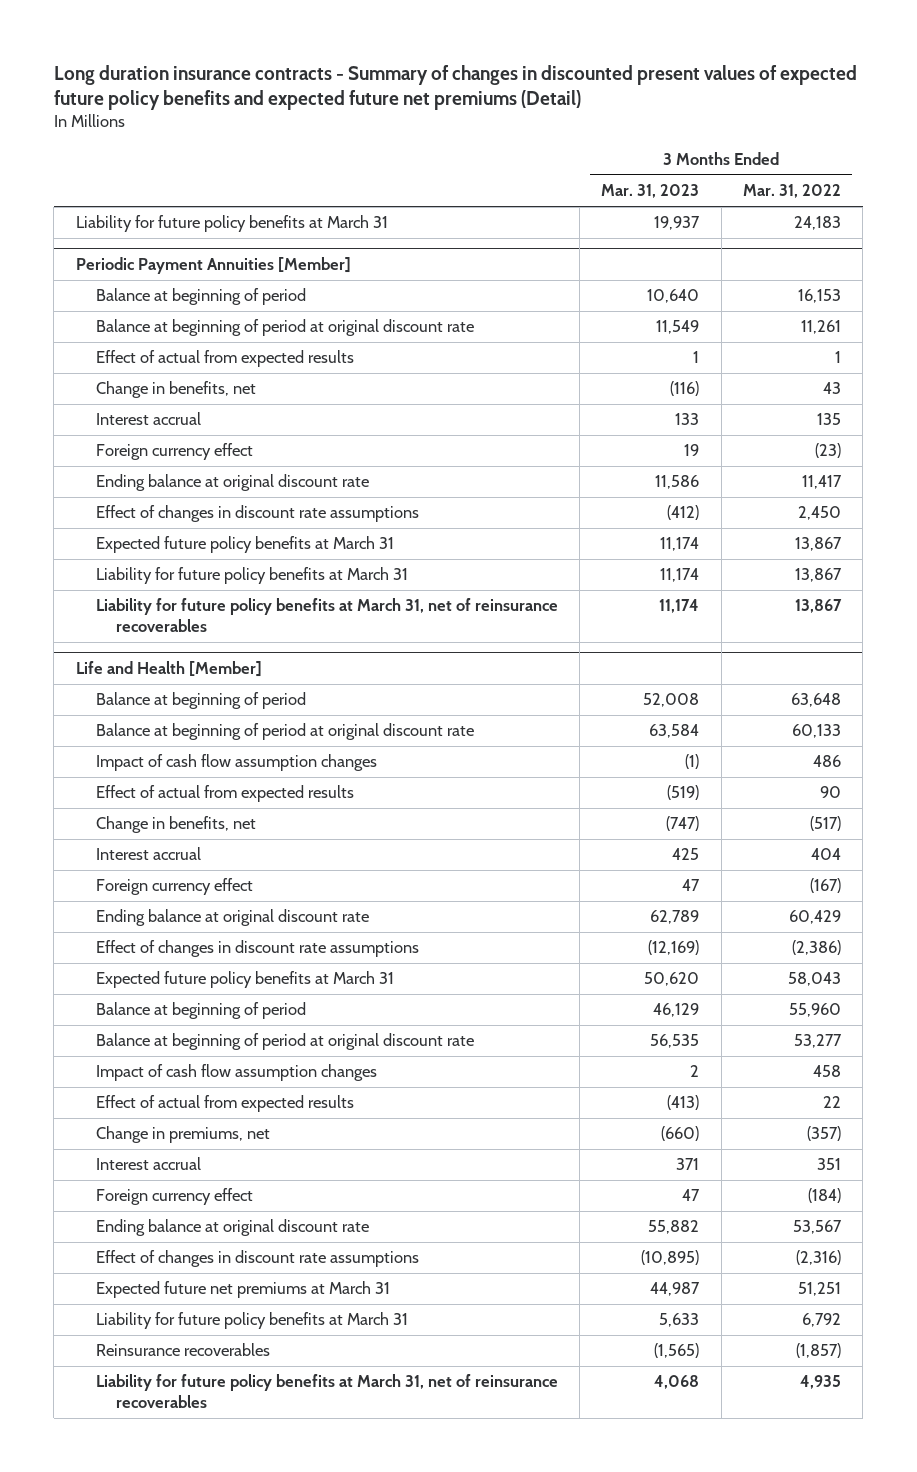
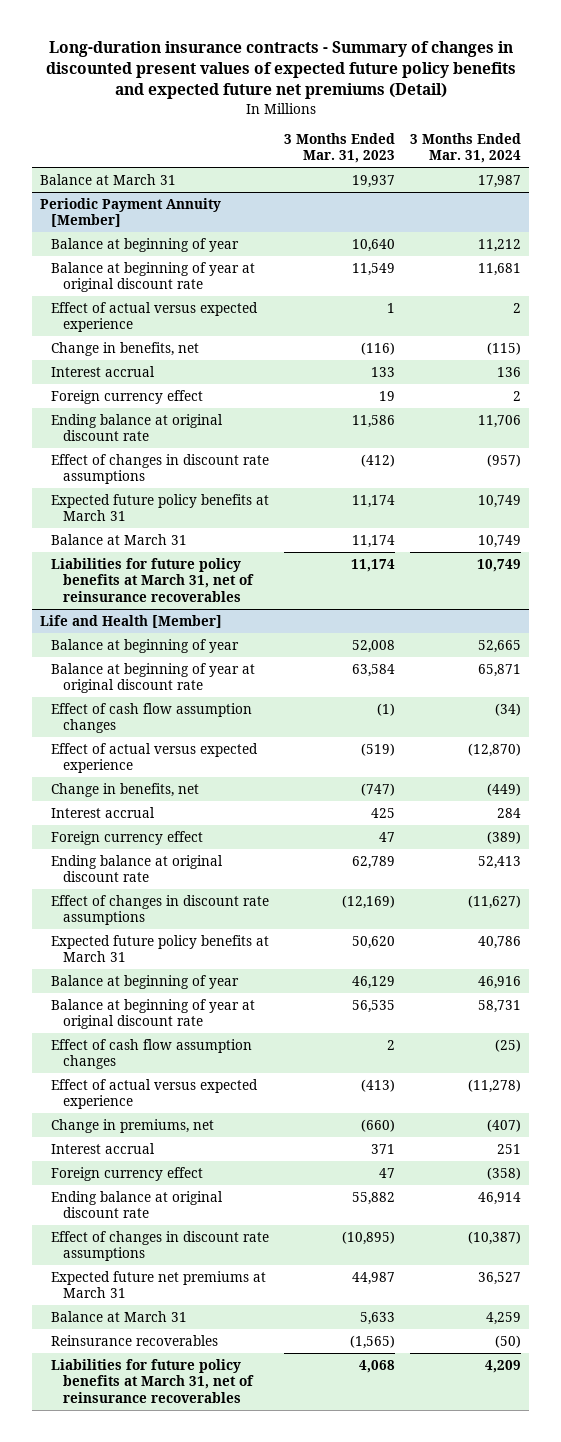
- Long duration insurance contracts - Summary of changes in discounted present values of expected future policy benefits and expected future net premiums (Detail)
+ Long-duration insurance contracts - Summary of changes in discounted present values of expected future policy benefits and expected future net premiums (Detail)
- | 3 Months Ended Mar. 31, 2023 | 3 Months Ended Mar. 31, 2022
+ | 3 Months Ended Mar. 31, 2023 | 3 Months Ended Mar. 31, 2024
- Liability for future policy benefits at March 31 | 19,937 | 24,183
- Periodic Payment Annuities [Member]
- Balance at beginning of period | 10,640 | 16,153
- Balance at beginning of period at original discount rate | 11,549 | 11,261
- Effect of actual from expected results | 1 | 1
+ Balance at March 31 | 19,937 | 17,987
+ Periodic Payment Annuity [Member]
+ Balance at beginning of year | 10,640 | 11,212
+ Balance at beginning of year at original discount rate | 11,549 | 11,681
+ Effect of actual versus expected experience | 1 | 2
- Liability for future policy benefits at March 31 | 11,174 | 13,867
- Liability for future policy benefits at March 31, net of reinsurance recoverables | 11,174 | 13,867
+ Balance at March 31 | 11,174 | 10,749
+ Liabilities for future policy benefits at March 31, net of reinsurance recoverables | 11,174 | 10,749
@ Life and Health [Member]
- Balance at beginning of period | 52,008 | 63,648
- Balance at beginning of period at original discount rate | 63,584 | 60,133
- Impact of cash flow assumption changes | (1) | 486
- Effect of actual from expected results | (519) | 90
+ Balance at beginning of year | 52,008 | 52,665
+ Balance at beginning of year at original discount rate | 63,584 | 65,871
+ Effect of cash flow assumption changes | (1) | (34)
+ Effect of actual versus expected experience | (519) | (12,870)
- Balance at beginning of period | 46,129 | 55,960
- Balance at beginning of period at original discount rate | 56,535 | 53,277
- Impact of cash flow assumption changes | 2 | 458
- Effect of actual from expected results | (413) | 22
+ Balance at beginning of year | 46,129 | 46,916
+ Balance at beginning of year at original discount rate | 56,535 | 58,731
+ Effect of cash flow assumption changes | 2 | (25)
+ Effect of actual versus expected experience | (413) | (11,278)
- Liability for future policy benefits at March 31 | 5,633 | 6,792
+ Balance at March 31 | 5,633 | 4,259
- Liability for future policy benefits at March 31, net of reinsurance recoverables | 4,068 | 4,935
+ Liabilities for future policy benefits at March 31, net of reinsurance recoverables | 4,068 | 4,209

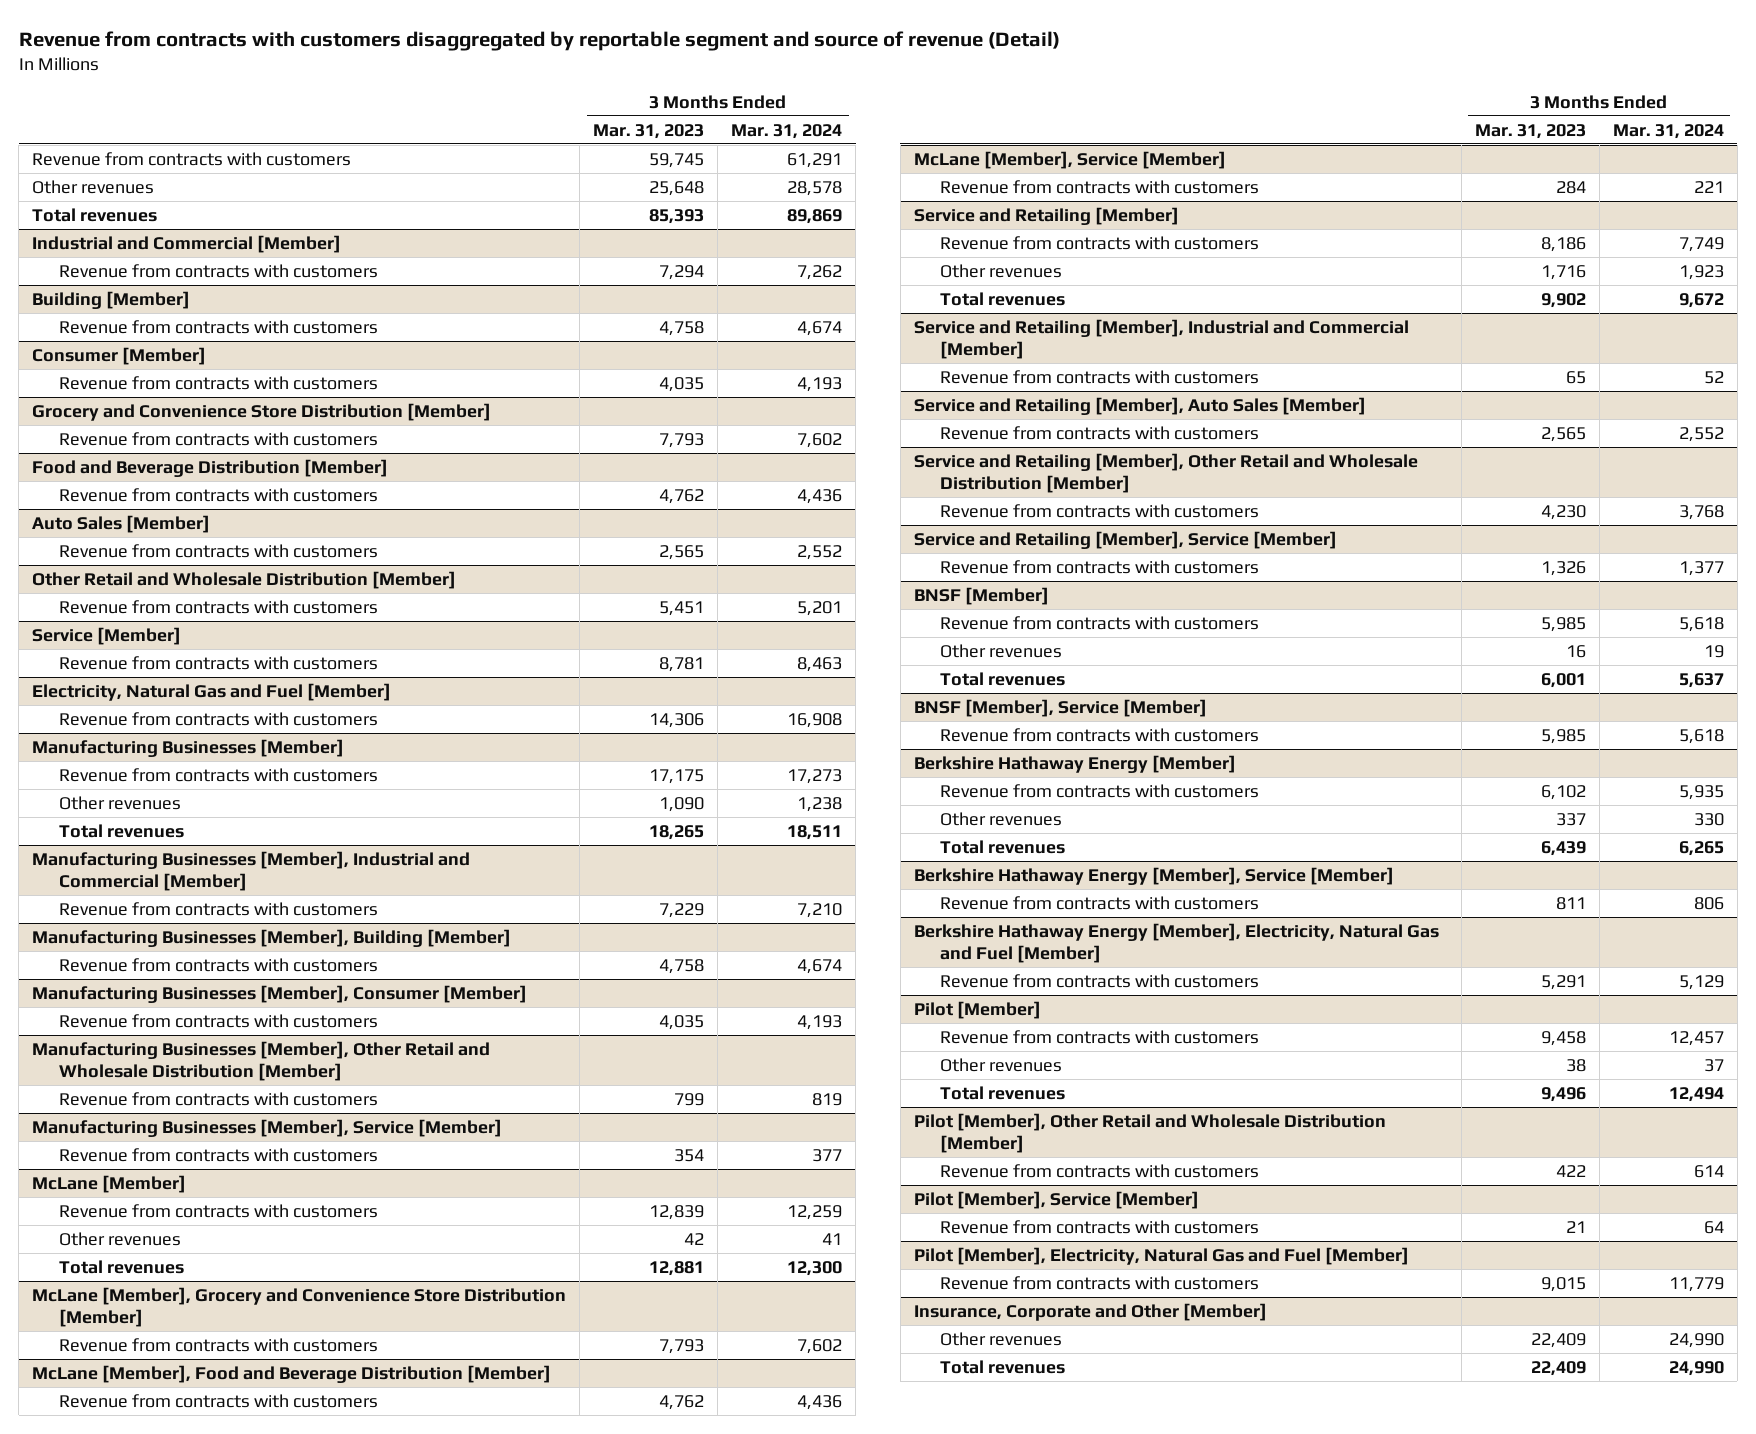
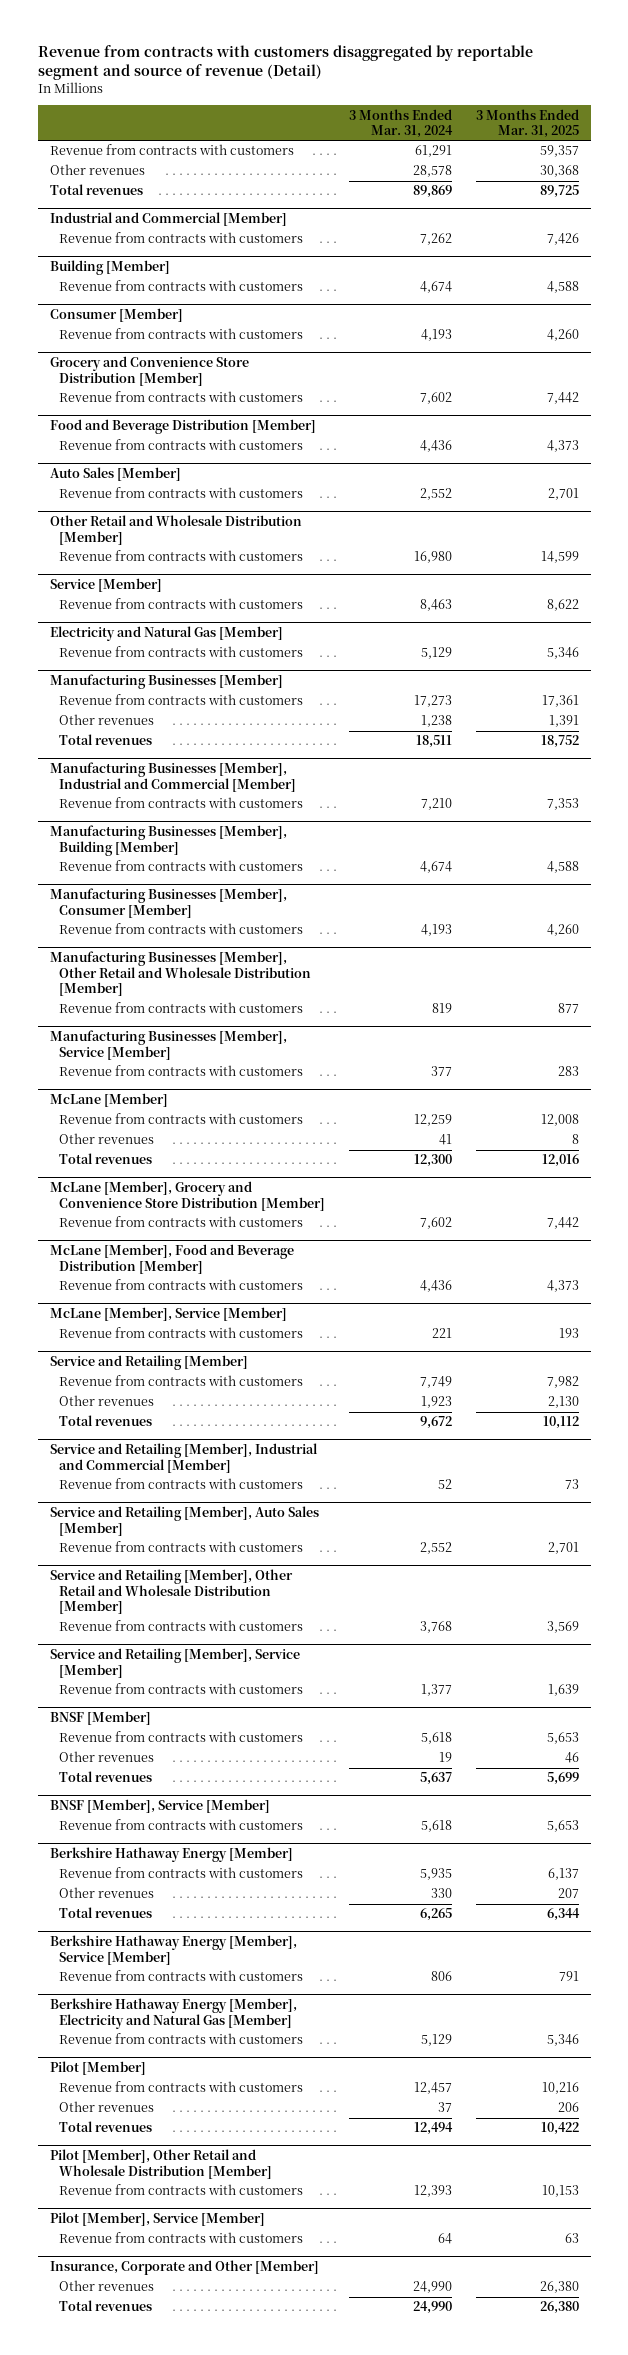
- | 3 Months Ended Mar. 31, 2023 | 3 Months Ended Mar. 31, 2024
+ | 3 Months Ended Mar. 31, 2024 | 3 Months Ended Mar. 31, 2025
@ Other Retail and Wholesale Distribution [Member]
- Revenue from contracts with customers | 5,451 | 5,201
+ Revenue from contracts with customers | 16,980 | 14,599
- Electricity, Natural Gas and Fuel [Member]
- Revenue from contracts with customers | 14,306 | 16,908
+ Electricity and Natural Gas [Member]
+ Revenue from contracts with customers | 5,129 | 5,346
- Berkshire Hathaway Energy [Member], Electricity, Natural Gas and Fuel [Member]
+ Berkshire Hathaway Energy [Member], Electricity and Natural Gas [Member]
@ Pilot [Member], Other Retail and Wholesale Distribution [Member]
- Revenue from contracts with customers | 422 | 614
+ Revenue from contracts with customers | 12,393 | 10,153
- Pilot [Member], Electricity, Natural Gas and Fuel [Member]
- Revenue from contracts with customers | 9,015 | 11,779

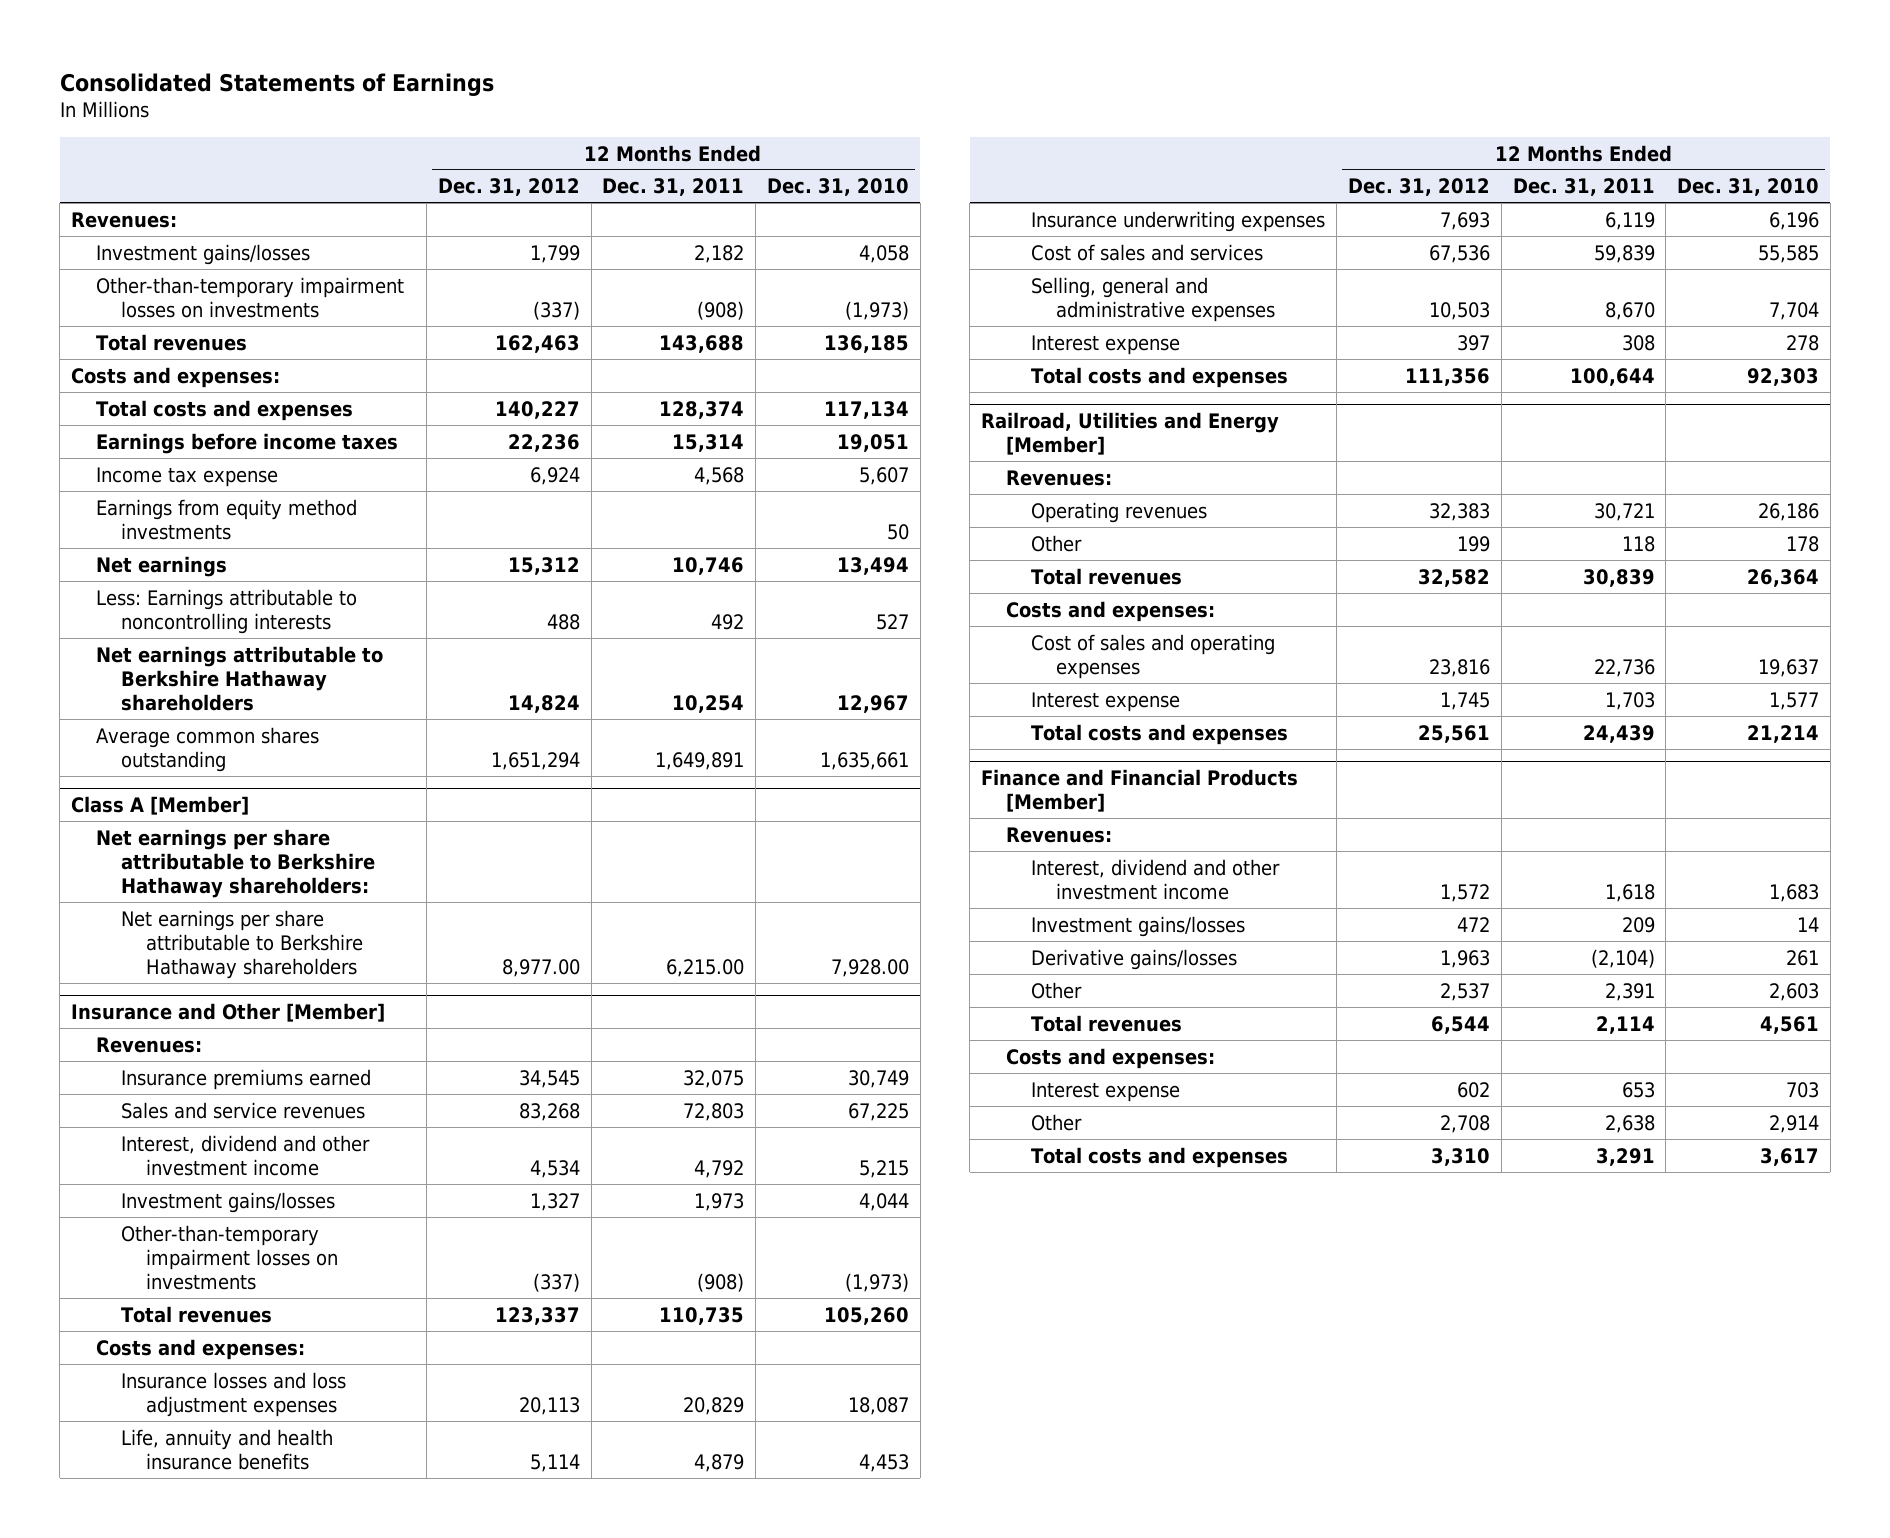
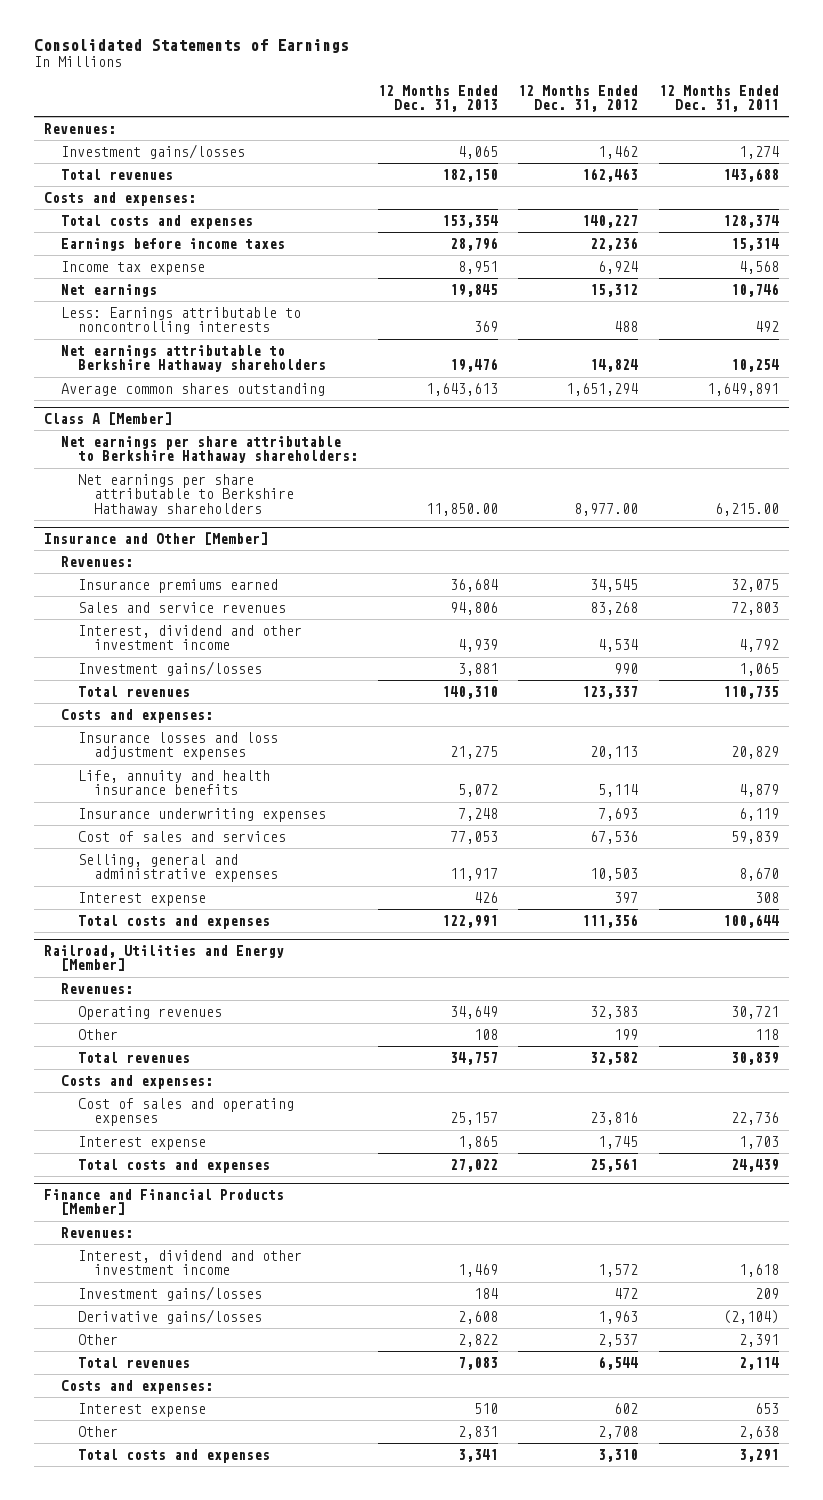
- | 12 Months Ended Dec. 31, 2012 | 12 Months Ended Dec. 31, 2011 | 12 Months Ended Dec. 31, 2010
+ | 12 Months Ended Dec. 31, 2013 | 12 Months Ended Dec. 31, 2012 | 12 Months Ended Dec. 31, 2011
- Investment gains/losses | 1,799 | 2,182 | 4,058
- Other-than-temporary impairment losses on investments | (337) | (908) | (1,973)
+ Investment gains/losses | 4,065 | 1,462 | 1,274
- Earnings from equity method investments | | | 50
@ Insurance and Other [Member]
- Investment gains/losses | 1,327 | 1,973 | 4,044
- Other-than-temporary impairment losses on investments | (337) | (908) | (1,973)
+ Investment gains/losses | 3,881 | 990 | 1,065

